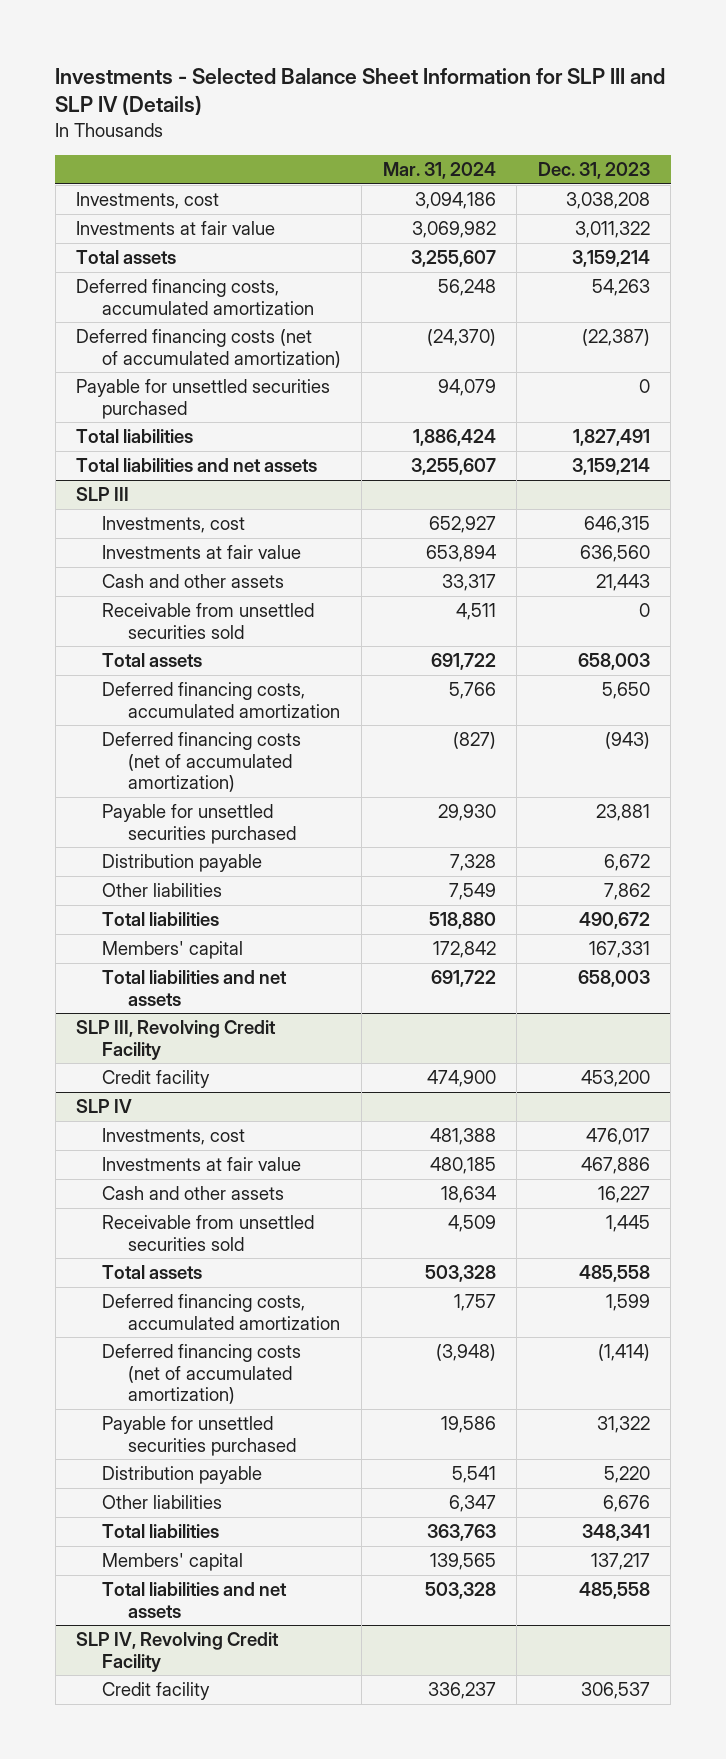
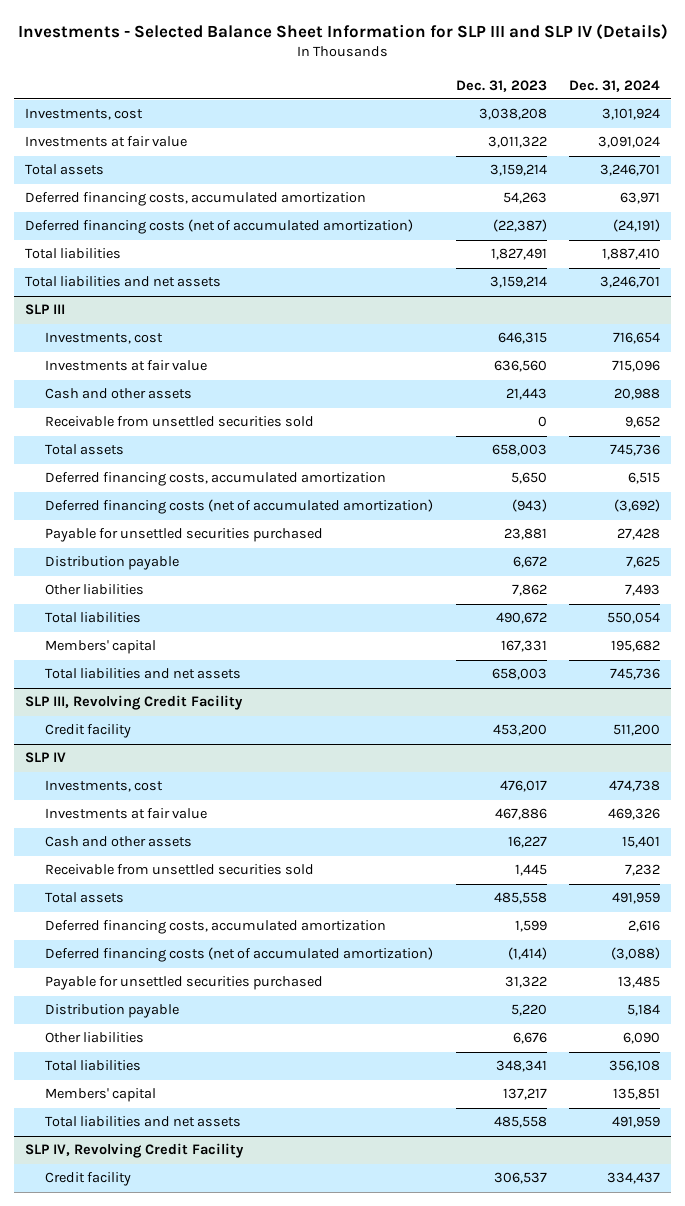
- | Mar. 31, 2024 | Dec. 31, 2023
+ | Dec. 31, 2023 | Dec. 31, 2024
- Payable for unsettled securities purchased | 94,079 | 0

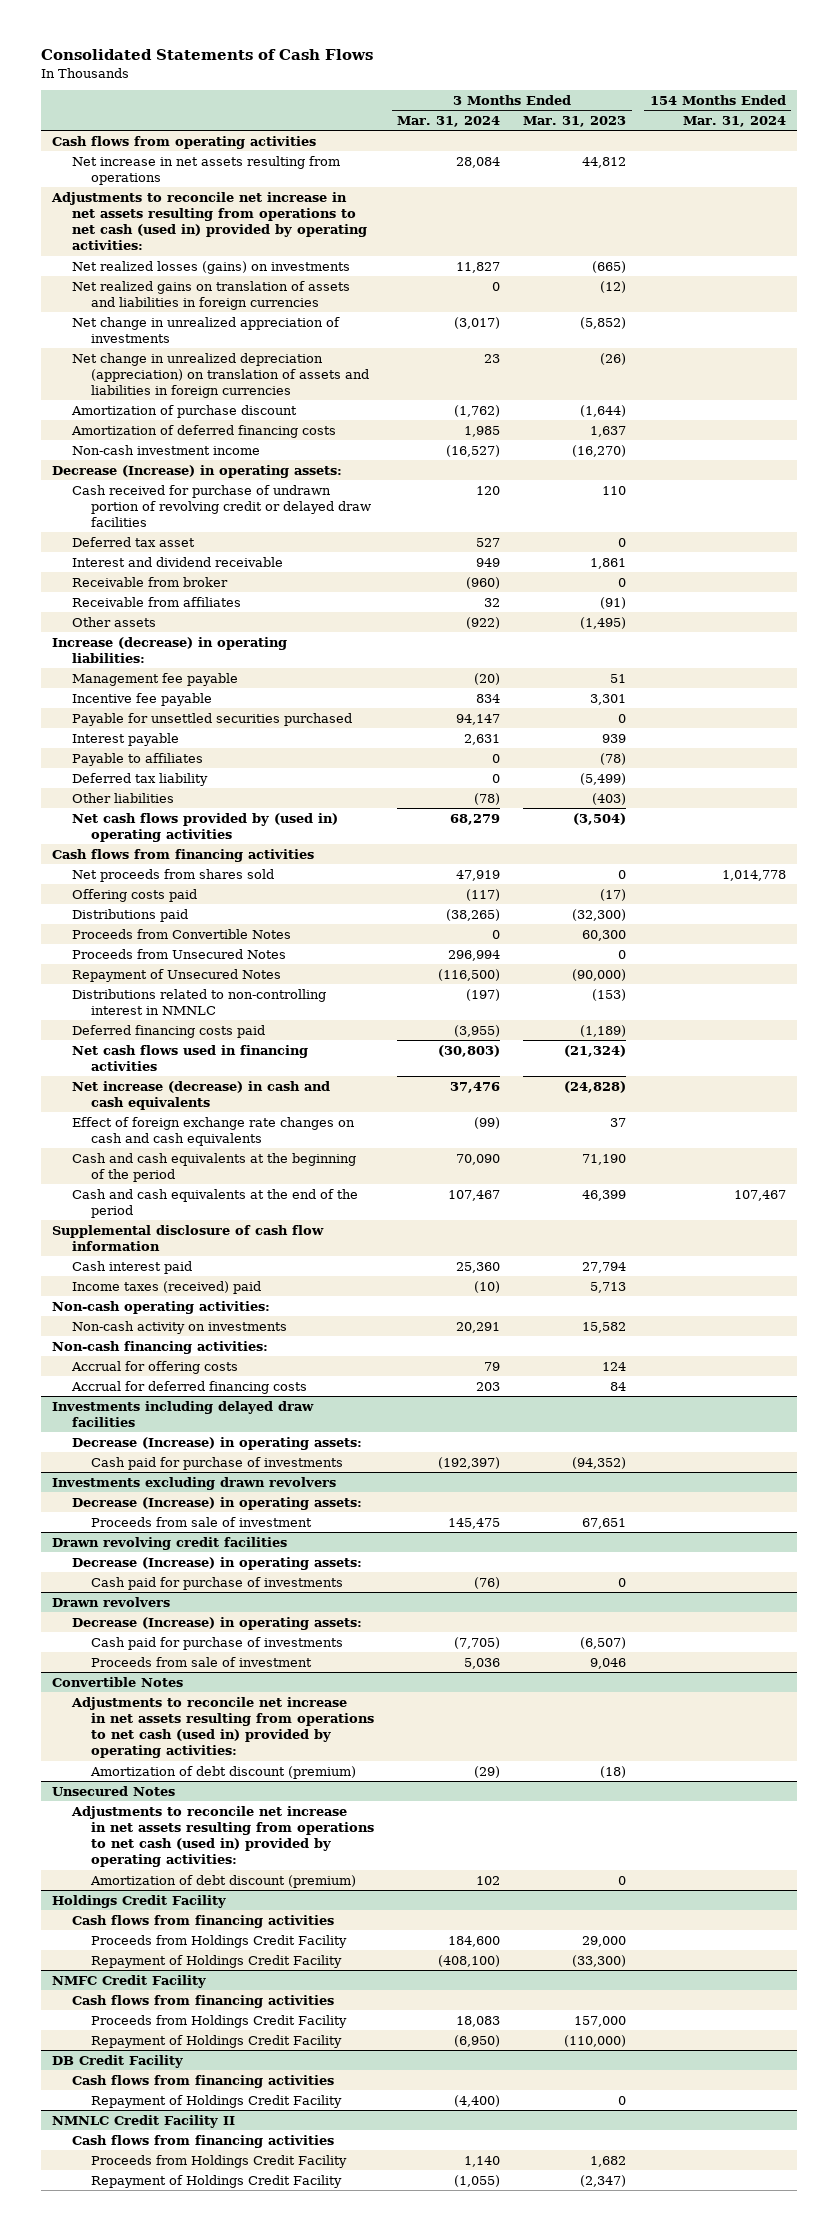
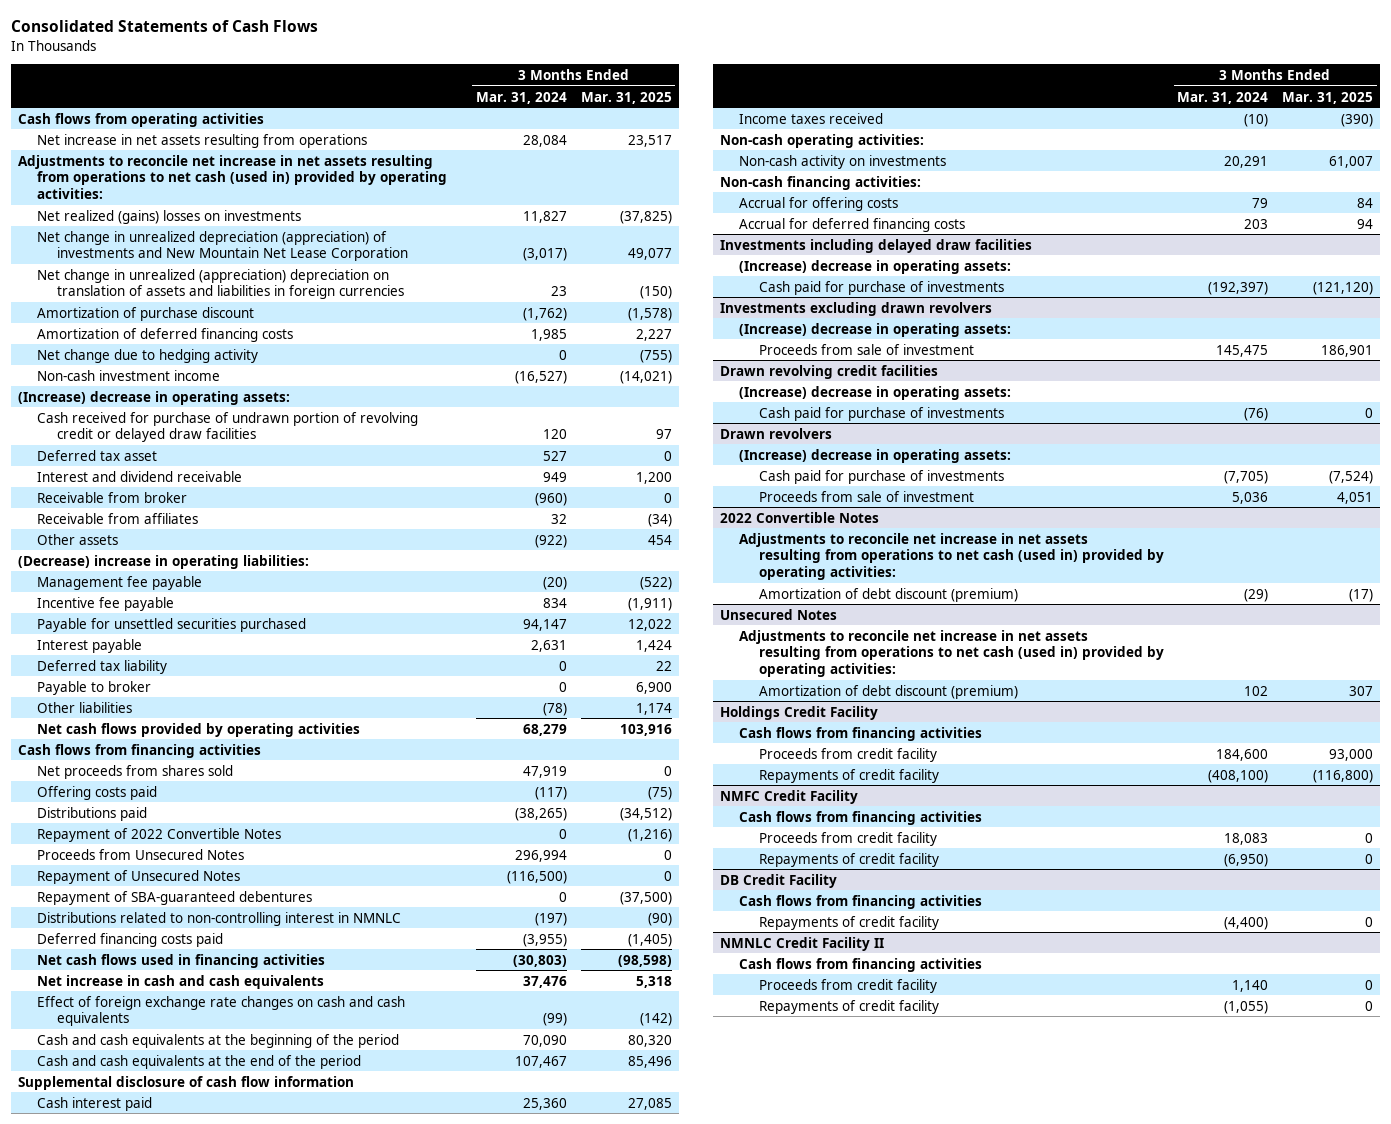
- | 3 Months Ended Mar. 31, 2024 | 3 Months Ended Mar. 31, 2023 | 154 Months Ended Mar. 31, 2024
+ | 3 Months Ended Mar. 31, 2024 | 3 Months Ended Mar. 31, 2025
- Net realized losses (gains) on investments | 11,827 | (665) |
- Net realized gains on translation of assets and liabilities in foreign currencies | 0 | (12) |
- Net change in unrealized appreciation of investments | (3,017) | (5,852) |
- Net change in unrealized depreciation (appreciation) on translation of assets and liabilities in foreign currencies | 23 | (26) |
+ Net realized (gains) losses on investments | 11,827 | (37,825)
+ Net change in unrealized depreciation (appreciation) of investments and New Mountain Net Lease Corporation | (3,017) | 49,077
+ Net change in unrealized (appreciation) depreciation on translation of assets and liabilities in foreign currencies | 23 | (150)
+ Net change due to hedging activity | 0 | (755)
- Decrease (Increase) in operating assets:
+ (Increase) decrease in operating assets:
- Increase (decrease) in operating liabilities:
+ (Decrease) increase in operating liabilities:
- Payable to affiliates | 0 | (78) |
+ Payable to broker | 0 | 6,900
- Net cash flows provided by (used in) operating activities | 68,279 | (3,504) |
+ Net cash flows provided by operating activities | 68,279 | 103,916
- Proceeds from Convertible Notes | 0 | 60,300 |
+ Repayment of 2022 Convertible Notes | 0 | (1,216)
+ Repayment of SBA-guaranteed debentures | 0 | (37,500)
- Net increase (decrease) in cash and cash equivalents | 37,476 | (24,828) |
+ Net increase in cash and cash equivalents | 37,476 | 5,318
- Income taxes (received) paid | (10) | 5,713 |
+ Income taxes received | (10) | (390)
@ Investments including delayed draw facilities
- Decrease (Increase) in operating assets:
+ (Increase) decrease in operating assets:
@ Investments excluding drawn revolvers
- Decrease (Increase) in operating assets:
+ (Increase) decrease in operating assets:
@ Drawn revolving credit facilities
- Decrease (Increase) in operating assets:
+ (Increase) decrease in operating assets:
@ Drawn revolvers
- Decrease (Increase) in operating assets:
+ (Increase) decrease in operating assets:
- Convertible Notes
+ 2022 Convertible Notes
@ Holdings Credit Facility
- Proceeds from Holdings Credit Facility | 184,600 | 29,000 |
- Repayment of Holdings Credit Facility | (408,100) | (33,300) |
+ Proceeds from credit facility | 184,600 | 93,000
+ Repayments of credit facility | (408,100) | (116,800)
@ NMFC Credit Facility
- Proceeds from Holdings Credit Facility | 18,083 | 157,000 |
- Repayment of Holdings Credit Facility | (6,950) | (110,000) |
+ Proceeds from credit facility | 18,083 | 0
+ Repayments of credit facility | (6,950) | 0
@ DB Credit Facility
- Repayment of Holdings Credit Facility | (4,400) | 0 |
+ Repayments of credit facility | (4,400) | 0
@ NMNLC Credit Facility II
- Proceeds from Holdings Credit Facility | 1,140 | 1,682 |
- Repayment of Holdings Credit Facility | (1,055) | (2,347) |
+ Proceeds from credit facility | 1,140 | 0
+ Repayments of credit facility | (1,055) | 0

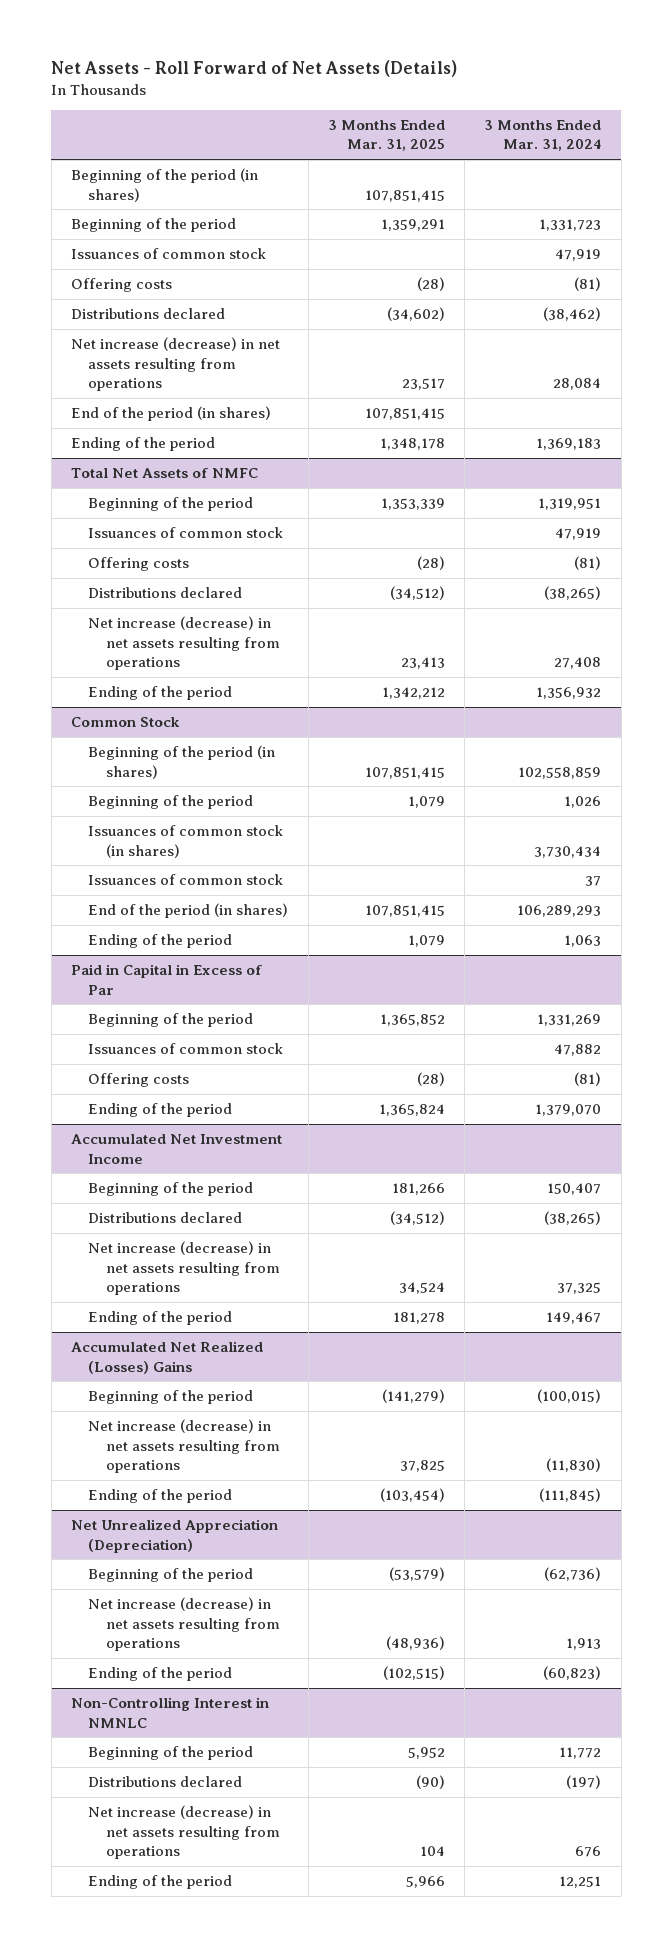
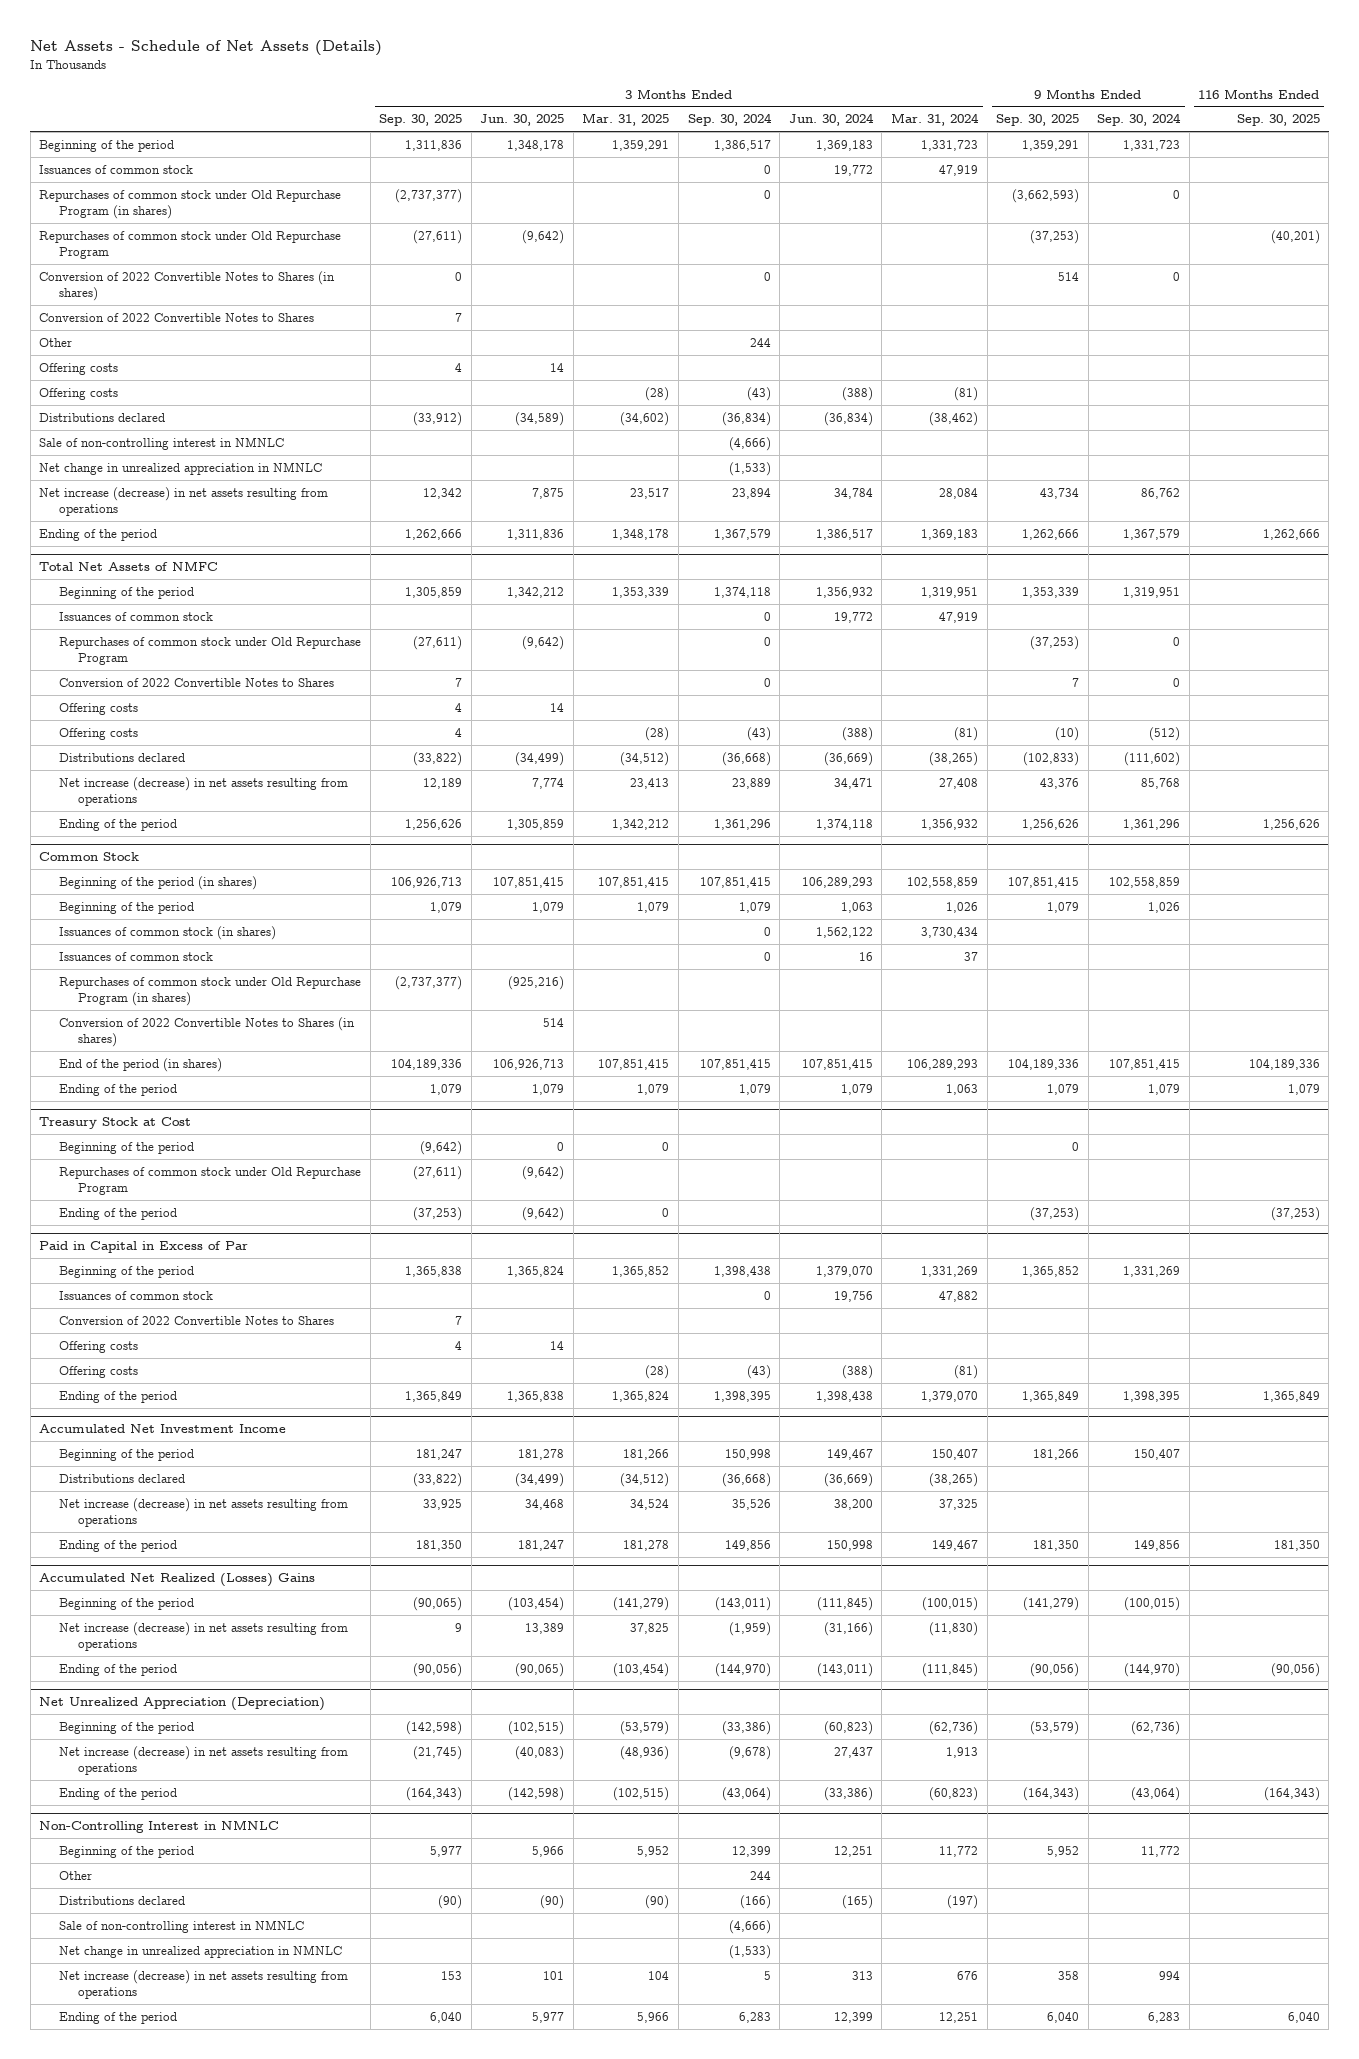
- Net Assets - Roll Forward of Net Assets (Details)
+ Net Assets - Schedule of Net Assets (Details)
- | 3 Months Ended Mar. 31, 2025 | 3 Months Ended Mar. 31, 2024
+ | 3 Months Ended Sep. 30, 2025 | 3 Months Ended Jun. 30, 2025 | 3 Months Ended Mar. 31, 2025 | 3 Months Ended Sep. 30, 2024 | 3 Months Ended Jun. 30, 2024 | 3 Months Ended Mar. 31, 2024 | 9 Months Ended Sep. 30, 2025 | 9 Months Ended Sep. 30, 2024 | 116 Months Ended Sep. 30, 2025
- Beginning of the period (in shares) | 107,851,415 |
+ Repurchases of common stock under Old Repurchase Program (in shares) | (2,737,377) | | | 0 | | | (3,662,593) | 0 |
+ Repurchases of common stock under Old Repurchase Program | (27,611) | (9,642) | | | | | (37,253) | | (40,201)
+ Conversion of 2022 Convertible Notes to Shares (in shares) | 0 | | | 0 | | | 514 | 0 |
+ Conversion of 2022 Convertible Notes to Shares | 7 | | | | | | | |
+ Other | | | | 244 | | | | |
+ Offering costs | 4 | 14 | | | | | | |
+ Sale of non-controlling interest in NMNLC | | | | (4,666) | | | | |
+ Net change in unrealized appreciation in NMNLC | | | | (1,533) | | | | |
- End of the period (in shares) | 107,851,415 |
@ Total Net Assets of NMFC
+ Repurchases of common stock under Old Repurchase Program | (27,611) | (9,642) | | 0 | | | (37,253) | 0 |
+ Conversion of 2022 Convertible Notes to Shares | 7 | | | 0 | | | 7 | 0 |
+ Offering costs | 4 | 14 | | | | | | |
@ Common Stock
+ Repurchases of common stock under Old Repurchase Program (in shares) | (2,737,377) | (925,216) | | | | | | |
+ Conversion of 2022 Convertible Notes to Shares (in shares) | | 514 | | | | | | |
+ Treasury Stock at Cost
+ Beginning of the period | (9,642) | 0 | 0 | | | | 0 | |
+ Repurchases of common stock under Old Repurchase Program | (27,611) | (9,642) | | | | | | |
+ Ending of the period | (37,253) | (9,642) | 0 | | | | (37,253) | | (37,253)
@ Paid in Capital in Excess of Par
+ Conversion of 2022 Convertible Notes to Shares | 7 | | | | | | | |
+ Offering costs | 4 | 14 | | | | | | |
@ Non-Controlling Interest in NMNLC
+ Other | | | | 244 | | | | |
+ Sale of non-controlling interest in NMNLC | | | | (4,666) | | | | |
+ Net change in unrealized appreciation in NMNLC | | | | (1,533) | | | | |

